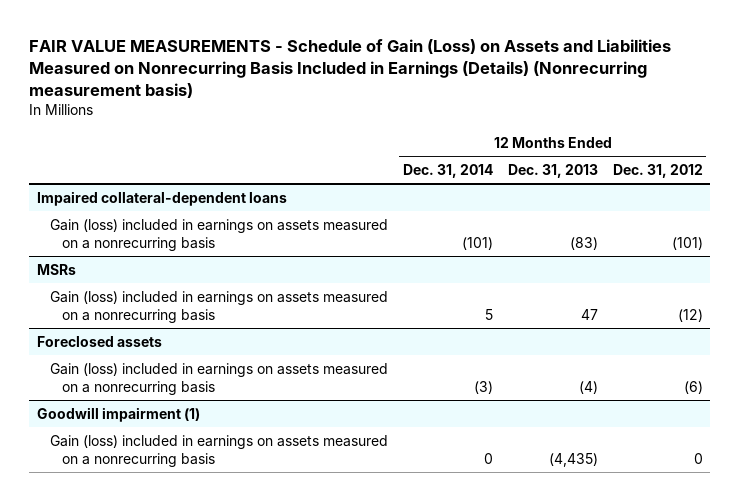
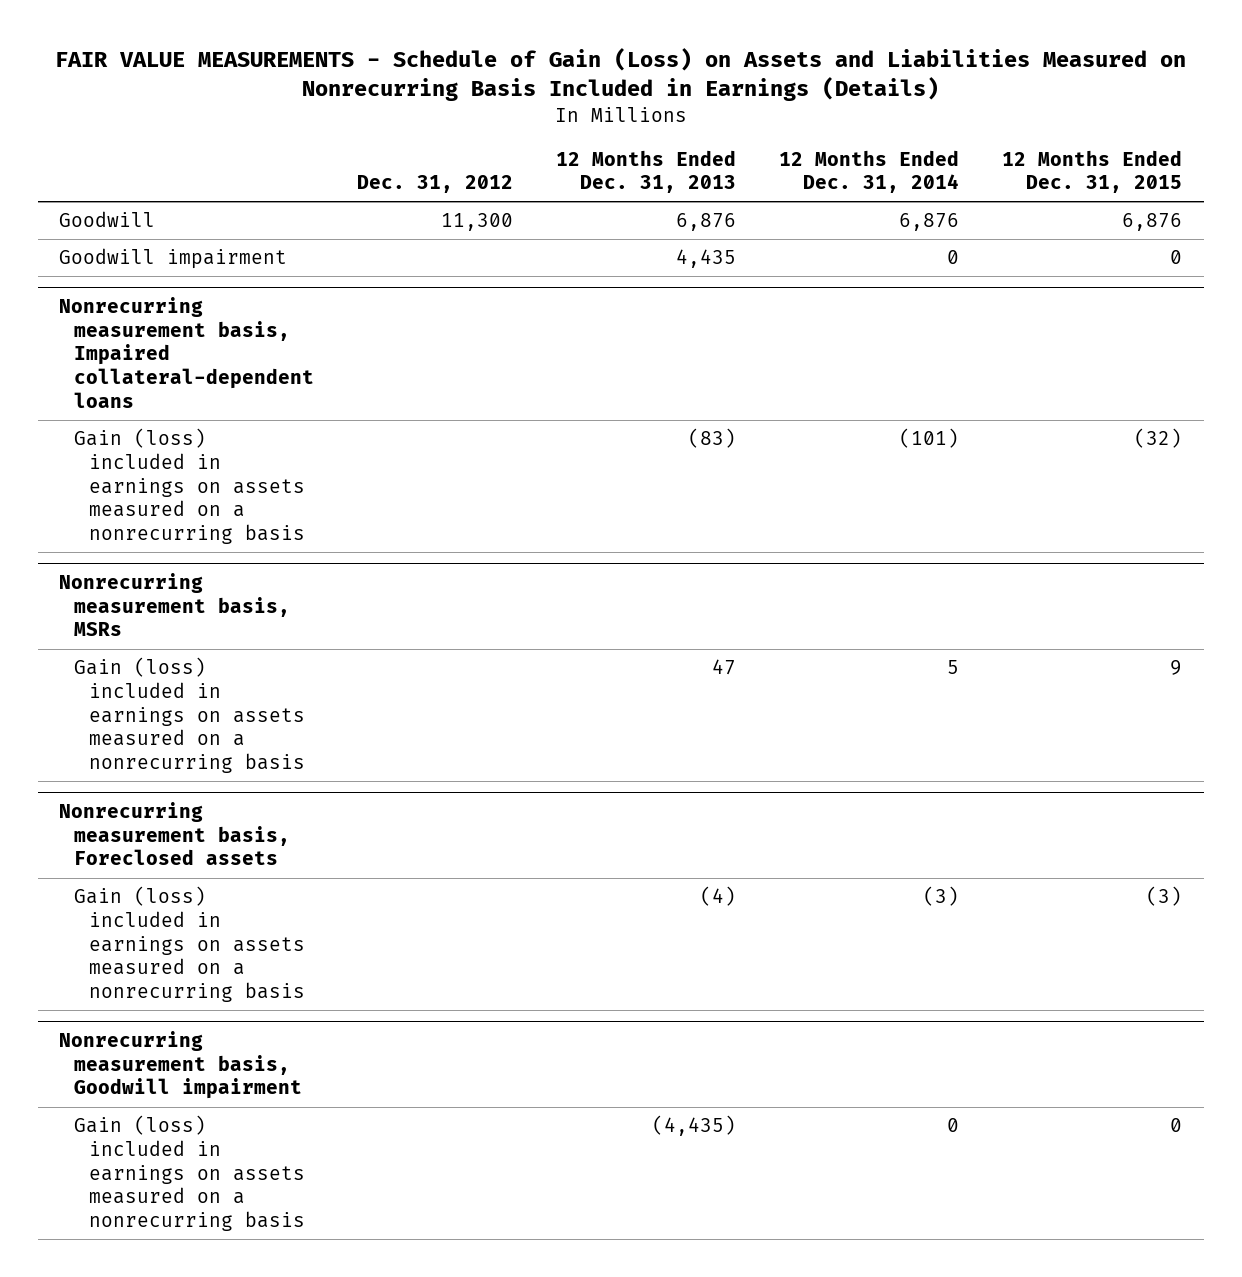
- FAIR VALUE MEASUREMENTS - Schedule of Gain (Loss) on Assets and Liabilities Measured on Nonrecurring Basis Included in Earnings (Details) (Nonrecurring measurement basis)
+ FAIR VALUE MEASUREMENTS - Schedule of Gain (Loss) on Assets and Liabilities Measured on Nonrecurring Basis Included in Earnings (Details)
- | 12 Months Ended Dec. 31, 2014 | 12 Months Ended Dec. 31, 2013 | 12 Months Ended Dec. 31, 2012
+ | Dec. 31, 2012 | 12 Months Ended Dec. 31, 2013 | 12 Months Ended Dec. 31, 2014 | 12 Months Ended Dec. 31, 2015
- Impaired collateral-dependent loans
+ Goodwill | 11,300 | 6,876 | 6,876 | 6,876
+ Goodwill impairment | | 4,435 | 0 | 0
+ Nonrecurring measurement basis, Impaired collateral-dependent loans
- MSRs
+ Nonrecurring measurement basis, MSRs
- Foreclosed assets
+ Nonrecurring measurement basis, Foreclosed assets
- Goodwill impairment (1)
+ Nonrecurring measurement basis, Goodwill impairment

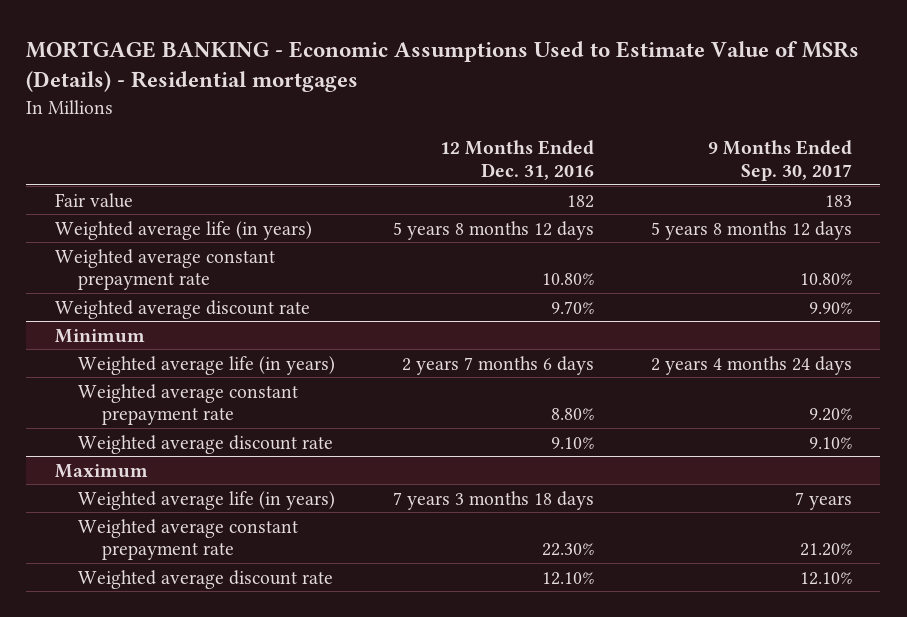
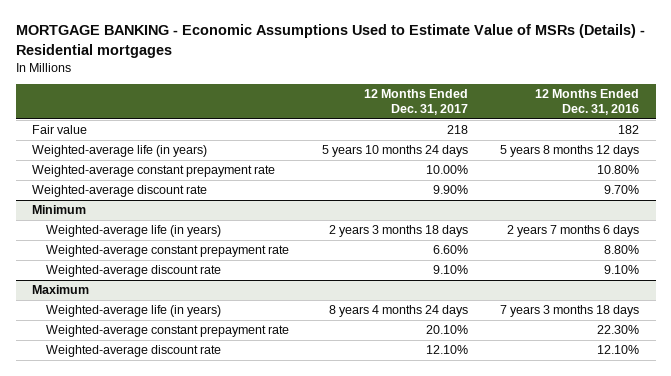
- | 12 Months Ended Dec. 31, 2016 | 9 Months Ended Sep. 30, 2017
+ | 12 Months Ended Dec. 31, 2017 | 12 Months Ended Dec. 31, 2016
- Weighted average life (in years) | 5 years 8 months 12 days | 5 years 8 months 12 days
- Weighted average constant prepayment rate | 10.80% | 10.80%
- Weighted average discount rate | 9.70% | 9.90%
+ Weighted-average life (in years) | 5 years 10 months 24 days | 5 years 8 months 12 days
+ Weighted-average constant prepayment rate | 10.00% | 10.80%
+ Weighted-average discount rate | 9.90% | 9.70%
@ Minimum
- Weighted average life (in years) | 2 years 7 months 6 days | 2 years 4 months 24 days
- Weighted average constant prepayment rate | 8.80% | 9.20%
- Weighted average discount rate | 9.10% | 9.10%
+ Weighted-average life (in years) | 2 years 3 months 18 days | 2 years 7 months 6 days
+ Weighted-average constant prepayment rate | 6.60% | 8.80%
+ Weighted-average discount rate | 9.10% | 9.10%
@ Maximum
- Weighted average life (in years) | 7 years 3 months 18 days | 7 years
- Weighted average constant prepayment rate | 22.30% | 21.20%
- Weighted average discount rate | 12.10% | 12.10%
+ Weighted-average life (in years) | 8 years 4 months 24 days | 7 years 3 months 18 days
+ Weighted-average constant prepayment rate | 20.10% | 22.30%
+ Weighted-average discount rate | 12.10% | 12.10%

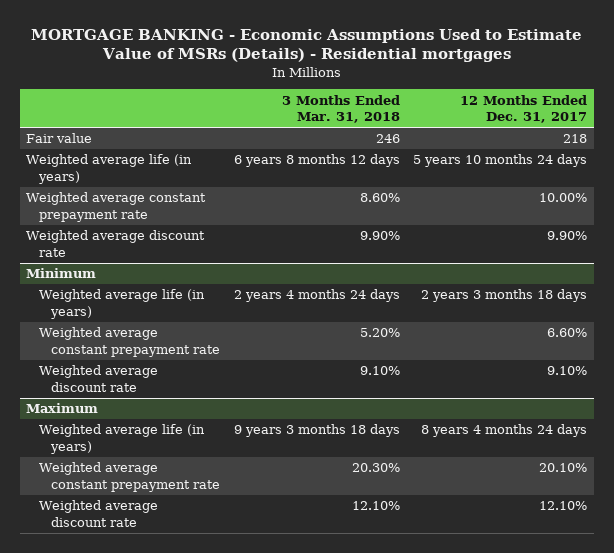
- | 12 Months Ended Dec. 31, 2017 | 12 Months Ended Dec. 31, 2016
+ | 3 Months Ended Mar. 31, 2018 | 12 Months Ended Dec. 31, 2017
- Weighted-average life (in years) | 5 years 10 months 24 days | 5 years 8 months 12 days
- Weighted-average constant prepayment rate | 10.00% | 10.80%
- Weighted-average discount rate | 9.90% | 9.70%
+ Weighted average life (in years) | 6 years 8 months 12 days | 5 years 10 months 24 days
+ Weighted average constant prepayment rate | 8.60% | 10.00%
+ Weighted average discount rate | 9.90% | 9.90%
@ Minimum
- Weighted-average life (in years) | 2 years 3 months 18 days | 2 years 7 months 6 days
- Weighted-average constant prepayment rate | 6.60% | 8.80%
- Weighted-average discount rate | 9.10% | 9.10%
+ Weighted average life (in years) | 2 years 4 months 24 days | 2 years 3 months 18 days
+ Weighted average constant prepayment rate | 5.20% | 6.60%
+ Weighted average discount rate | 9.10% | 9.10%
@ Maximum
- Weighted-average life (in years) | 8 years 4 months 24 days | 7 years 3 months 18 days
- Weighted-average constant prepayment rate | 20.10% | 22.30%
- Weighted-average discount rate | 12.10% | 12.10%
+ Weighted average life (in years) | 9 years 3 months 18 days | 8 years 4 months 24 days
+ Weighted average constant prepayment rate | 20.30% | 20.10%
+ Weighted average discount rate | 12.10% | 12.10%

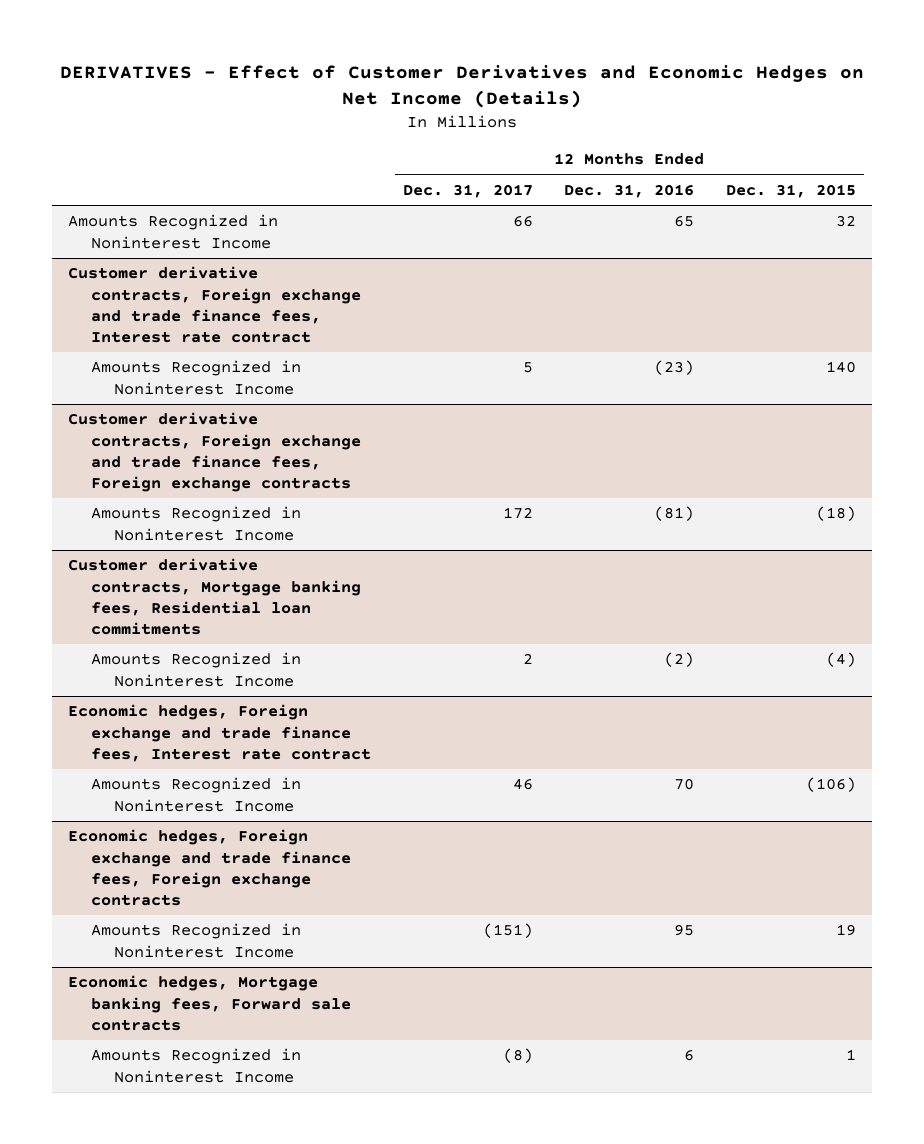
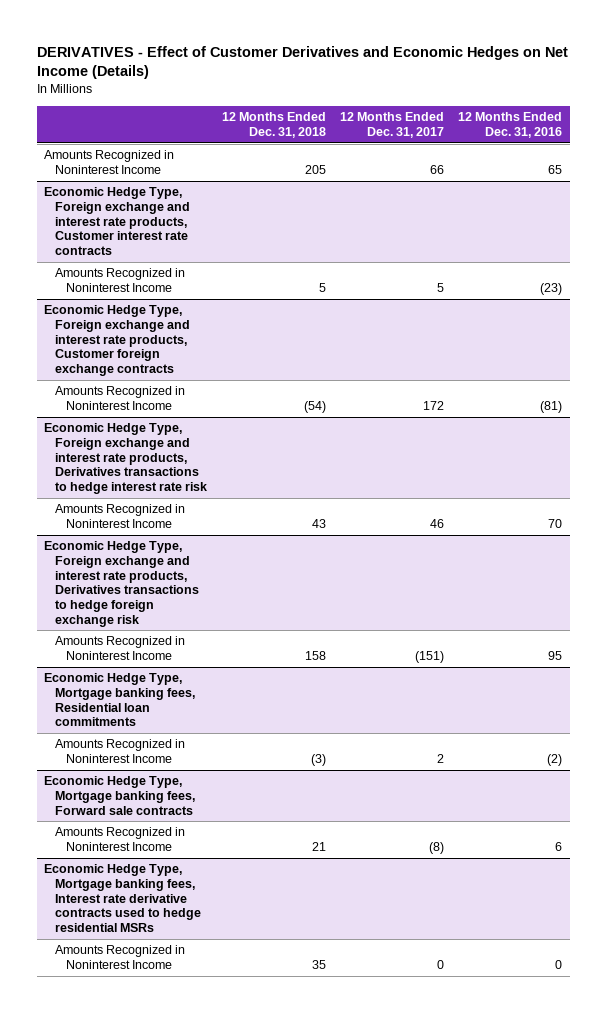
- | 12 Months Ended Dec. 31, 2017 | 12 Months Ended Dec. 31, 2016 | 12 Months Ended Dec. 31, 2015
+ | 12 Months Ended Dec. 31, 2018 | 12 Months Ended Dec. 31, 2017 | 12 Months Ended Dec. 31, 2016
- Customer derivative contracts, Foreign exchange and trade finance fees, Interest rate contract
+ Economic Hedge Type, Foreign exchange and interest rate products, Customer interest rate contracts
- Customer derivative contracts, Foreign exchange and trade finance fees, Foreign exchange contracts
+ Economic Hedge Type, Foreign exchange and interest rate products, Customer foreign exchange contracts
- Customer derivative contracts, Mortgage banking fees, Residential loan commitments
- Amounts Recognized in Noninterest Income | 2 | (2) | (4)
- Economic hedges, Foreign exchange and trade finance fees, Interest rate contract
+ Economic Hedge Type, Foreign exchange and interest rate products, Derivatives transactions to hedge interest rate risk
- Economic hedges, Foreign exchange and trade finance fees, Foreign exchange contracts
+ Economic Hedge Type, Foreign exchange and interest rate products, Derivatives transactions to hedge foreign exchange risk
- Economic hedges, Mortgage banking fees, Forward sale contracts
+ Economic Hedge Type, Mortgage banking fees, Residential loan commitments
+ Amounts Recognized in Noninterest Income | (3) | 2 | (2)
+ Economic Hedge Type, Mortgage banking fees, Forward sale contracts
+ Economic Hedge Type, Mortgage banking fees, Interest rate derivative contracts used to hedge residential MSRs
+ Amounts Recognized in Noninterest Income | 35 | 0 | 0

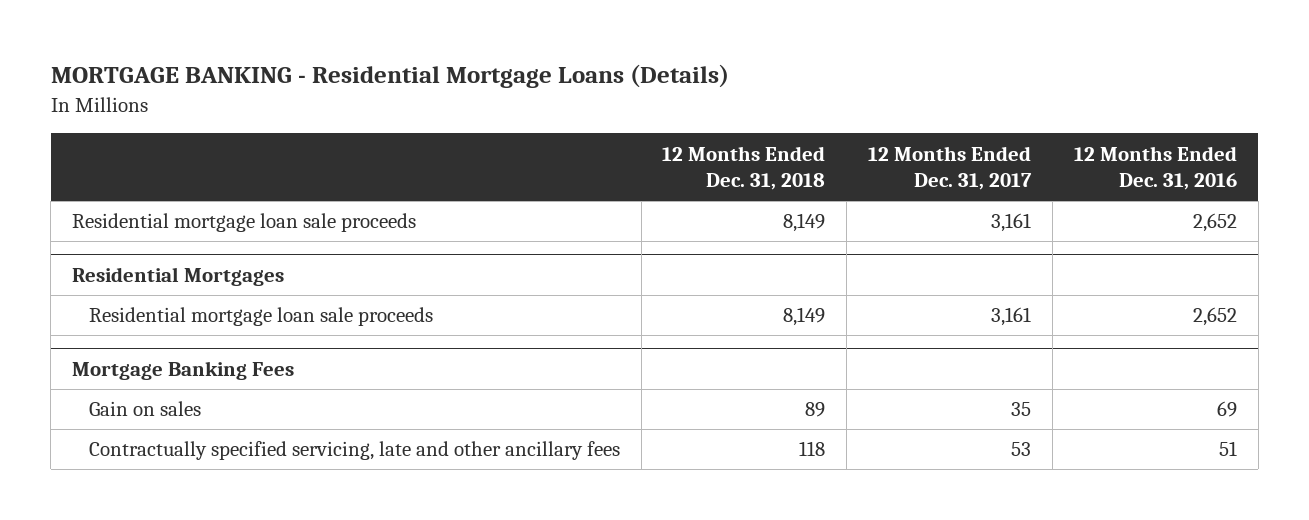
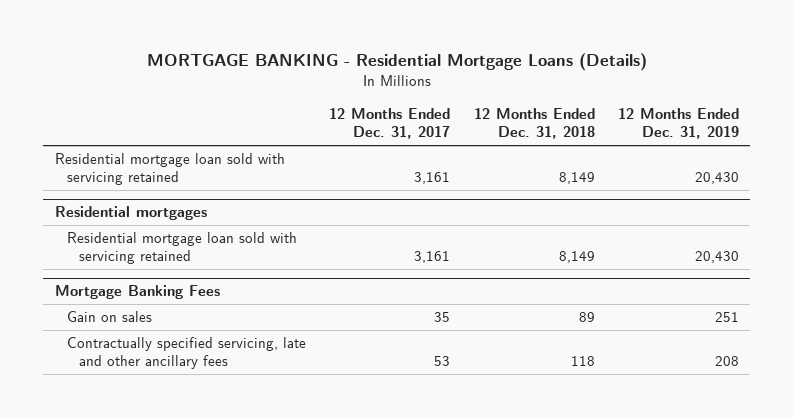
- | 12 Months Ended Dec. 31, 2018 | 12 Months Ended Dec. 31, 2017 | 12 Months Ended Dec. 31, 2016
+ | 12 Months Ended Dec. 31, 2017 | 12 Months Ended Dec. 31, 2018 | 12 Months Ended Dec. 31, 2019
- Residential mortgage loan sale proceeds | 8,149 | 3,161 | 2,652
- Residential Mortgages
- Residential mortgage loan sale proceeds | 8,149 | 3,161 | 2,652
+ Residential mortgage loan sold with servicing retained | 3,161 | 8,149 | 20,430
+ Residential mortgages
+ Residential mortgage loan sold with servicing retained | 3,161 | 8,149 | 20,430

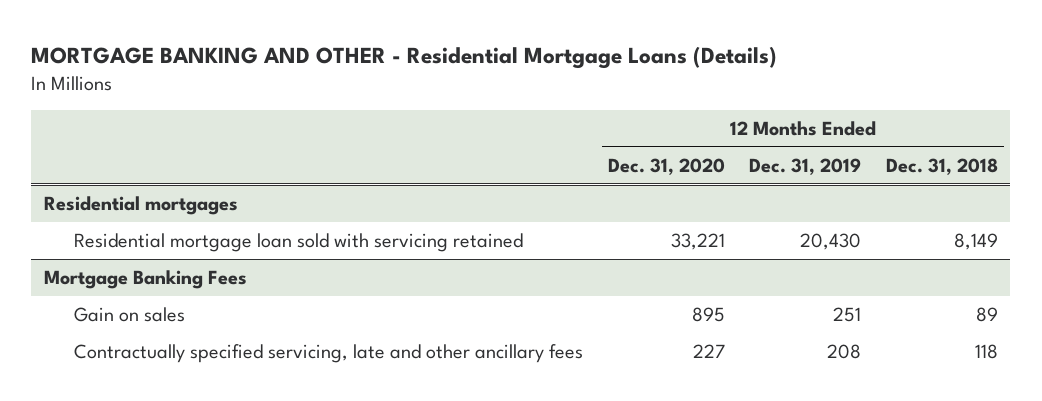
- MORTGAGE BANKING - Residential Mortgage Loans (Details)
+ MORTGAGE BANKING AND OTHER - Residential Mortgage Loans (Details)
- | 12 Months Ended Dec. 31, 2017 | 12 Months Ended Dec. 31, 2018 | 12 Months Ended Dec. 31, 2019
+ | 12 Months Ended Dec. 31, 2020 | 12 Months Ended Dec. 31, 2019 | 12 Months Ended Dec. 31, 2018
- Residential mortgage loan sold with servicing retained | 3,161 | 8,149 | 20,430

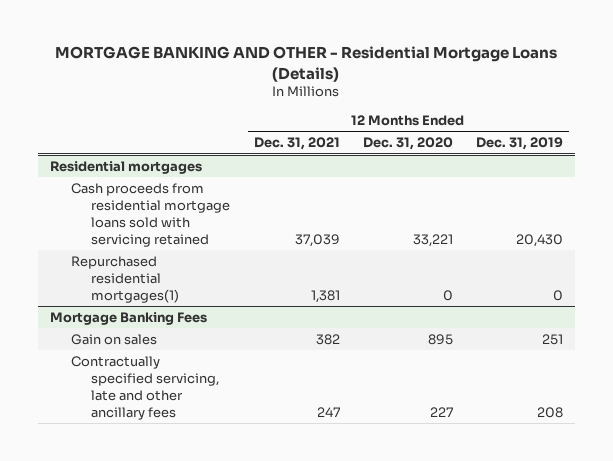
- | 12 Months Ended Dec. 31, 2020 | 12 Months Ended Dec. 31, 2019 | 12 Months Ended Dec. 31, 2018
+ | 12 Months Ended Dec. 31, 2021 | 12 Months Ended Dec. 31, 2020 | 12 Months Ended Dec. 31, 2019
@ Residential mortgages
- Residential mortgage loan sold with servicing retained | 33,221 | 20,430 | 8,149
+ Cash proceeds from residential mortgage loans sold with servicing retained | 37,039 | 33,221 | 20,430
+ Repurchased residential mortgages(1) | 1,381 | 0 | 0

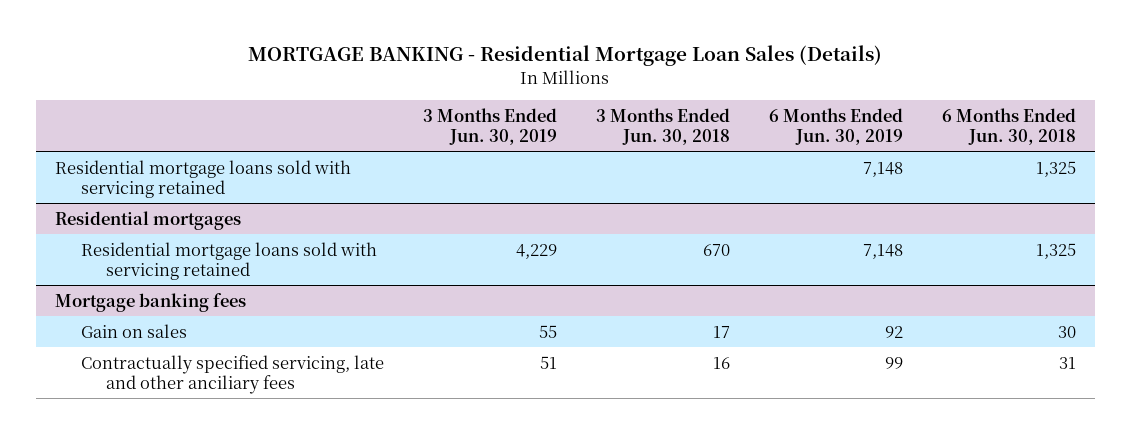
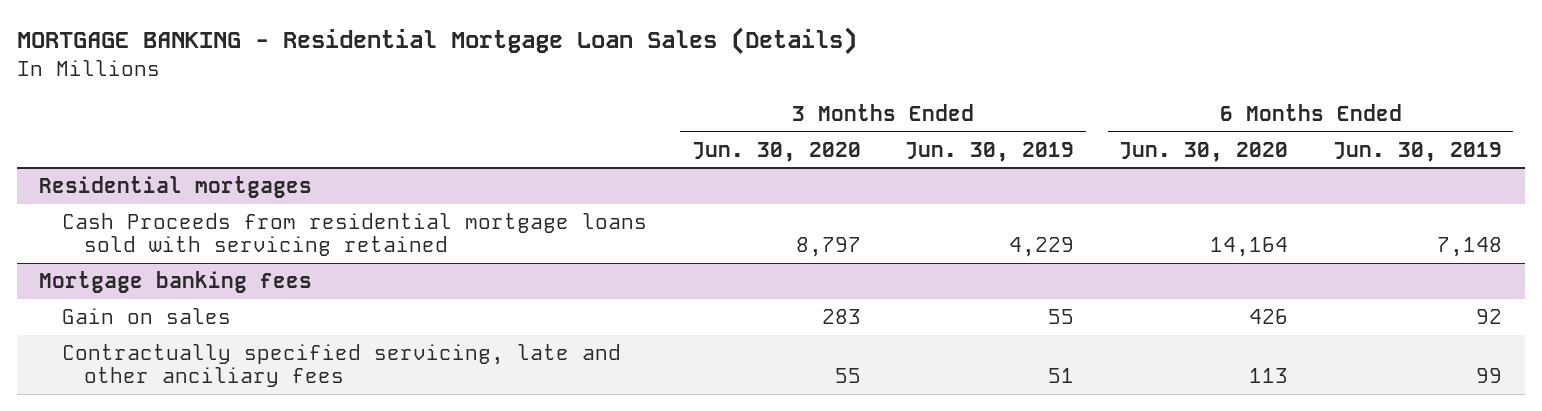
- | 3 Months Ended Jun. 30, 2019 | 3 Months Ended Jun. 30, 2018 | 6 Months Ended Jun. 30, 2019 | 6 Months Ended Jun. 30, 2018
+ | 3 Months Ended Jun. 30, 2020 | 3 Months Ended Jun. 30, 2019 | 6 Months Ended Jun. 30, 2020 | 6 Months Ended Jun. 30, 2019
- Residential mortgage loans sold with servicing retained | | | 7,148 | 1,325
@ Residential mortgages
- Residential mortgage loans sold with servicing retained | 4,229 | 670 | 7,148 | 1,325
+ Cash Proceeds from residential mortgage loans sold with servicing retained | 8,797 | 4,229 | 14,164 | 7,148

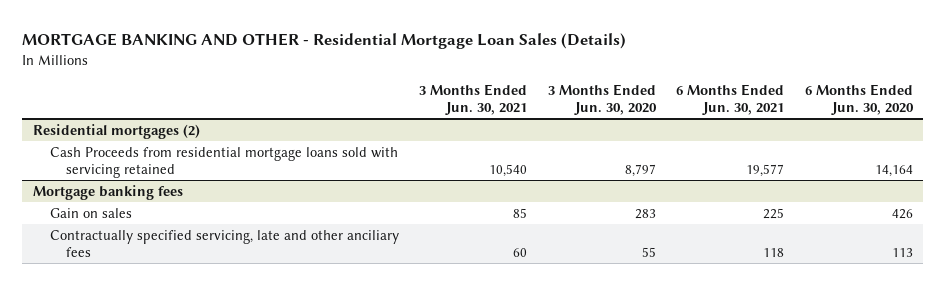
- MORTGAGE BANKING - Residential Mortgage Loan Sales (Details)
+ MORTGAGE BANKING AND OTHER - Residential Mortgage Loan Sales (Details)
- | 3 Months Ended Jun. 30, 2020 | 3 Months Ended Jun. 30, 2019 | 6 Months Ended Jun. 30, 2020 | 6 Months Ended Jun. 30, 2019
+ | 3 Months Ended Jun. 30, 2021 | 3 Months Ended Jun. 30, 2020 | 6 Months Ended Jun. 30, 2021 | 6 Months Ended Jun. 30, 2020
- Residential mortgages
+ Residential mortgages (2)

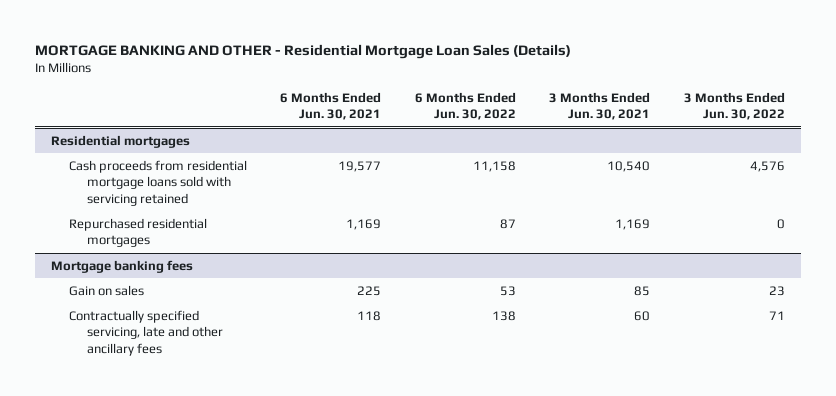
- | 3 Months Ended Jun. 30, 2021 | 3 Months Ended Jun. 30, 2020 | 6 Months Ended Jun. 30, 2021 | 6 Months Ended Jun. 30, 2020
+ | 6 Months Ended Jun. 30, 2021 | 6 Months Ended Jun. 30, 2022 | 3 Months Ended Jun. 30, 2021 | 3 Months Ended Jun. 30, 2022
- Residential mortgages (2)
- Cash Proceeds from residential mortgage loans sold with servicing retained | 10,540 | 8,797 | 19,577 | 14,164
+ Residential mortgages
+ Cash proceeds from residential mortgage loans sold with servicing retained | 19,577 | 11,158 | 10,540 | 4,576
+ Repurchased residential mortgages | 1,169 | 87 | 1,169 | 0
@ Mortgage banking fees
- Contractually specified servicing, late and other anciliary fees | 60 | 55 | 118 | 113
+ Contractually specified servicing, late and other ancillary fees | 118 | 138 | 60 | 71

